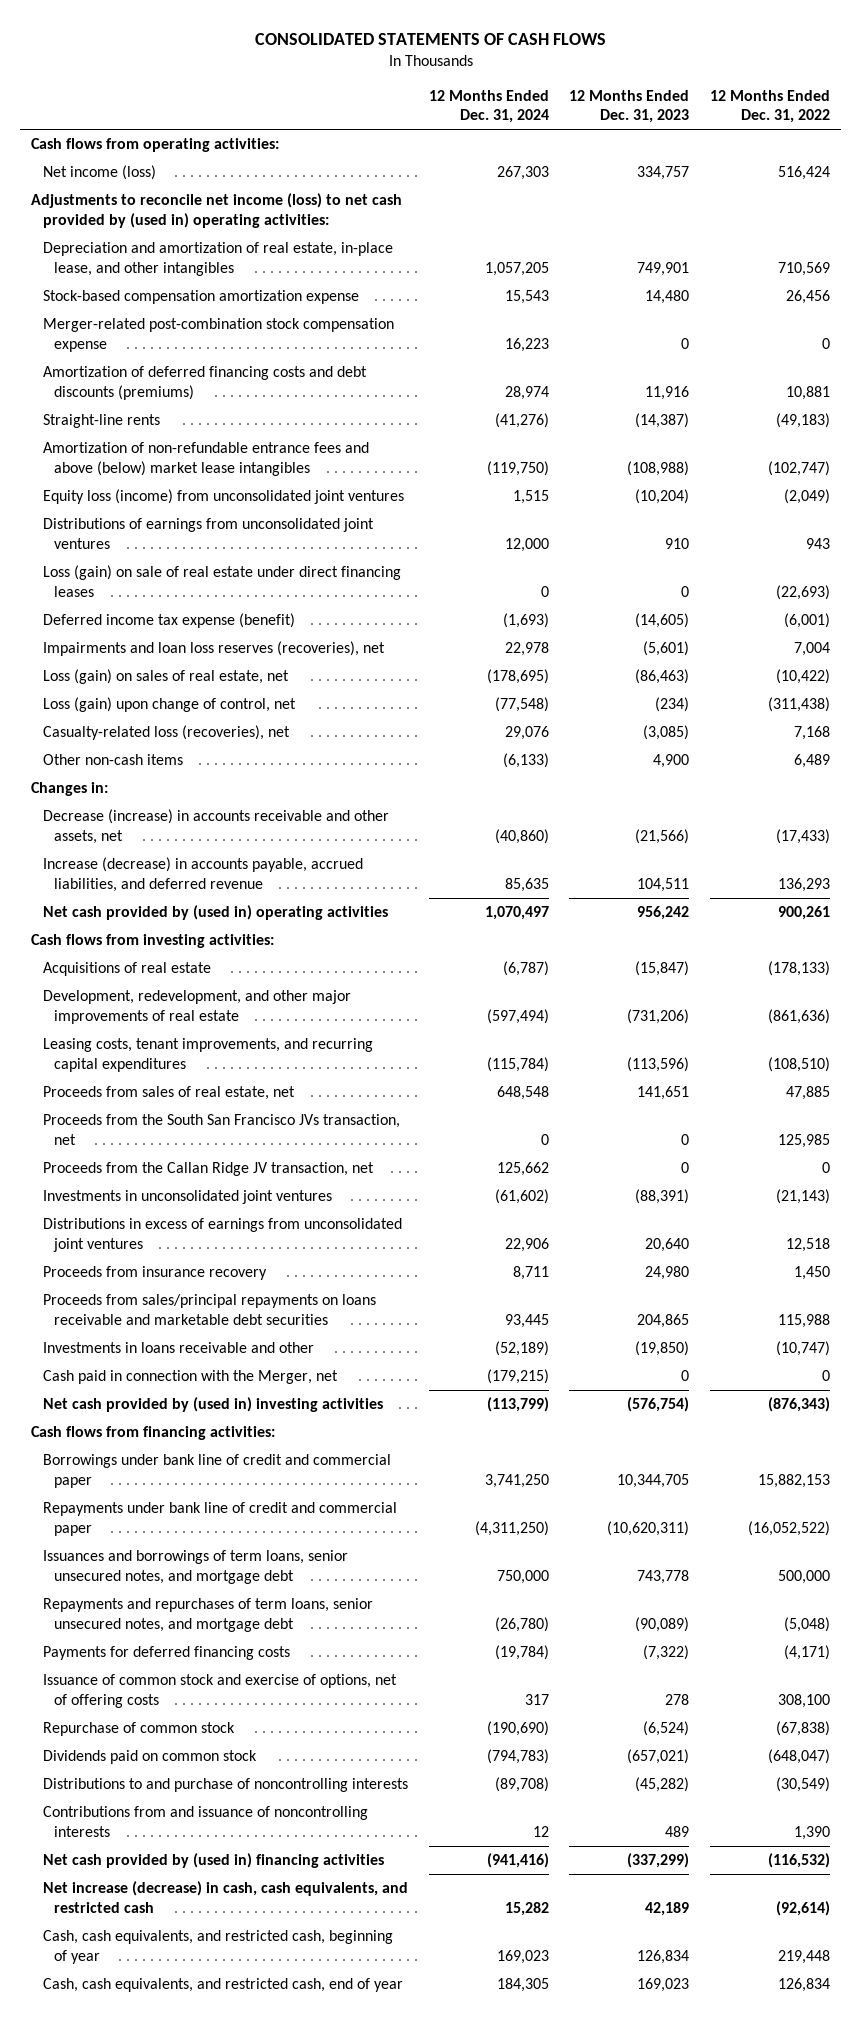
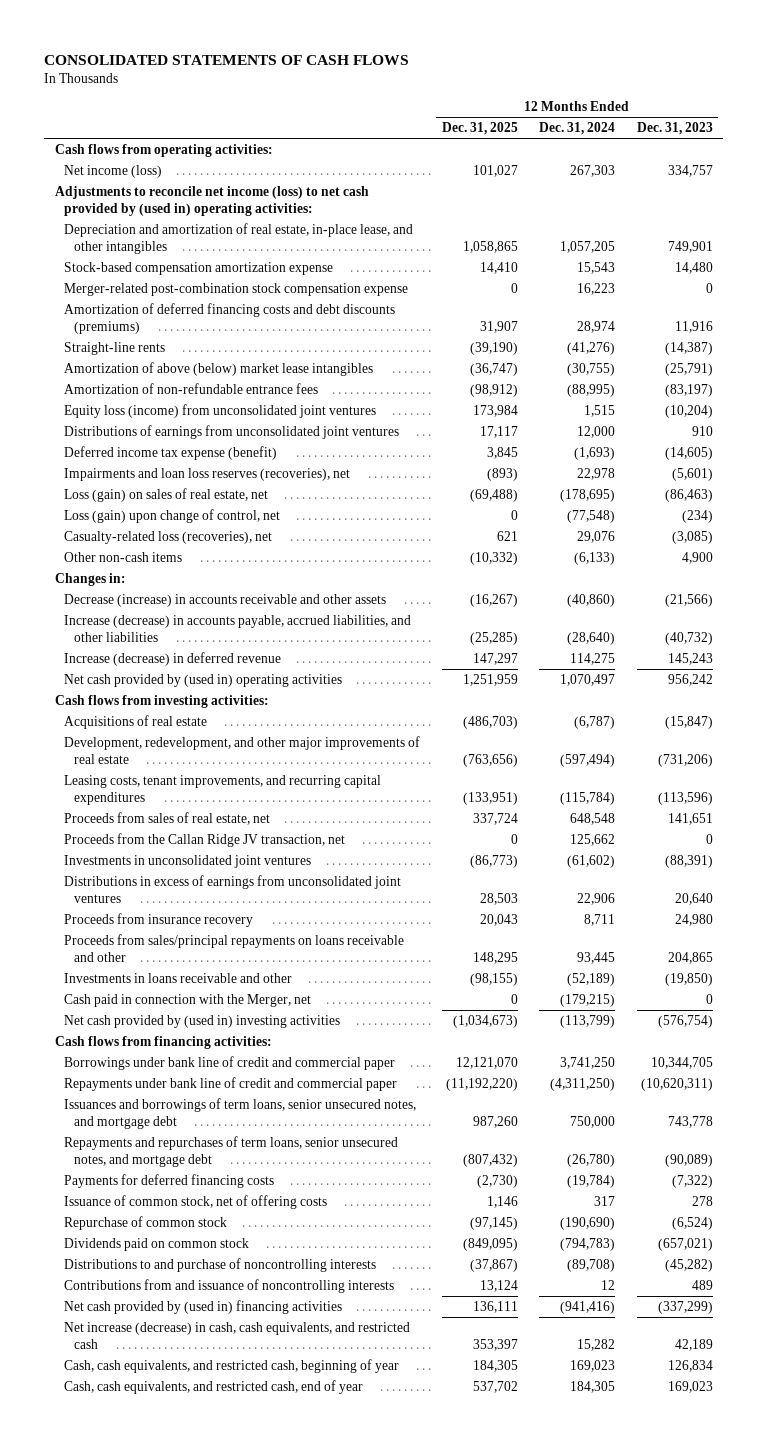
- | 12 Months Ended Dec. 31, 2024 | 12 Months Ended Dec. 31, 2023 | 12 Months Ended Dec. 31, 2022
+ | 12 Months Ended Dec. 31, 2025 | 12 Months Ended Dec. 31, 2024 | 12 Months Ended Dec. 31, 2023
- Amortization of non-refundable entrance fees and above (below) market lease intangibles | (119,750) | (108,988) | (102,747)
+ Amortization of above (below) market lease intangibles | (36,747) | (30,755) | (25,791)
+ Amortization of non-refundable entrance fees | (98,912) | (88,995) | (83,197)
- Loss (gain) on sale of real estate under direct financing leases | 0 | 0 | (22,693)
- Decrease (increase) in accounts receivable and other assets, net | (40,860) | (21,566) | (17,433)
- Increase (decrease) in accounts payable, accrued liabilities, and deferred revenue | 85,635 | 104,511 | 136,293
+ Decrease (increase) in accounts receivable and other assets | (16,267) | (40,860) | (21,566)
+ Increase (decrease) in accounts payable, accrued liabilities, and other liabilities | (25,285) | (28,640) | (40,732)
+ Increase (decrease) in deferred revenue | 147,297 | 114,275 | 145,243
- Proceeds from the South San Francisco JVs transaction, net | 0 | 0 | 125,985
- Proceeds from sales/principal repayments on loans receivable and marketable debt securities | 93,445 | 204,865 | 115,988
+ Proceeds from sales/principal repayments on loans receivable and other | 148,295 | 93,445 | 204,865
- Issuance of common stock and exercise of options, net of offering costs | 317 | 278 | 308,100
+ Issuance of common stock, net of offering costs | 1,146 | 317 | 278

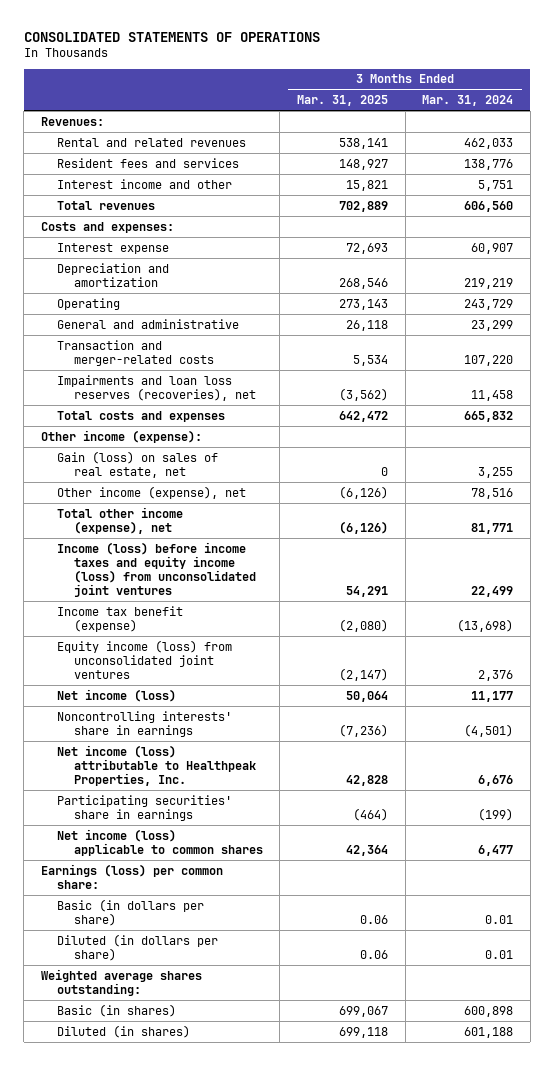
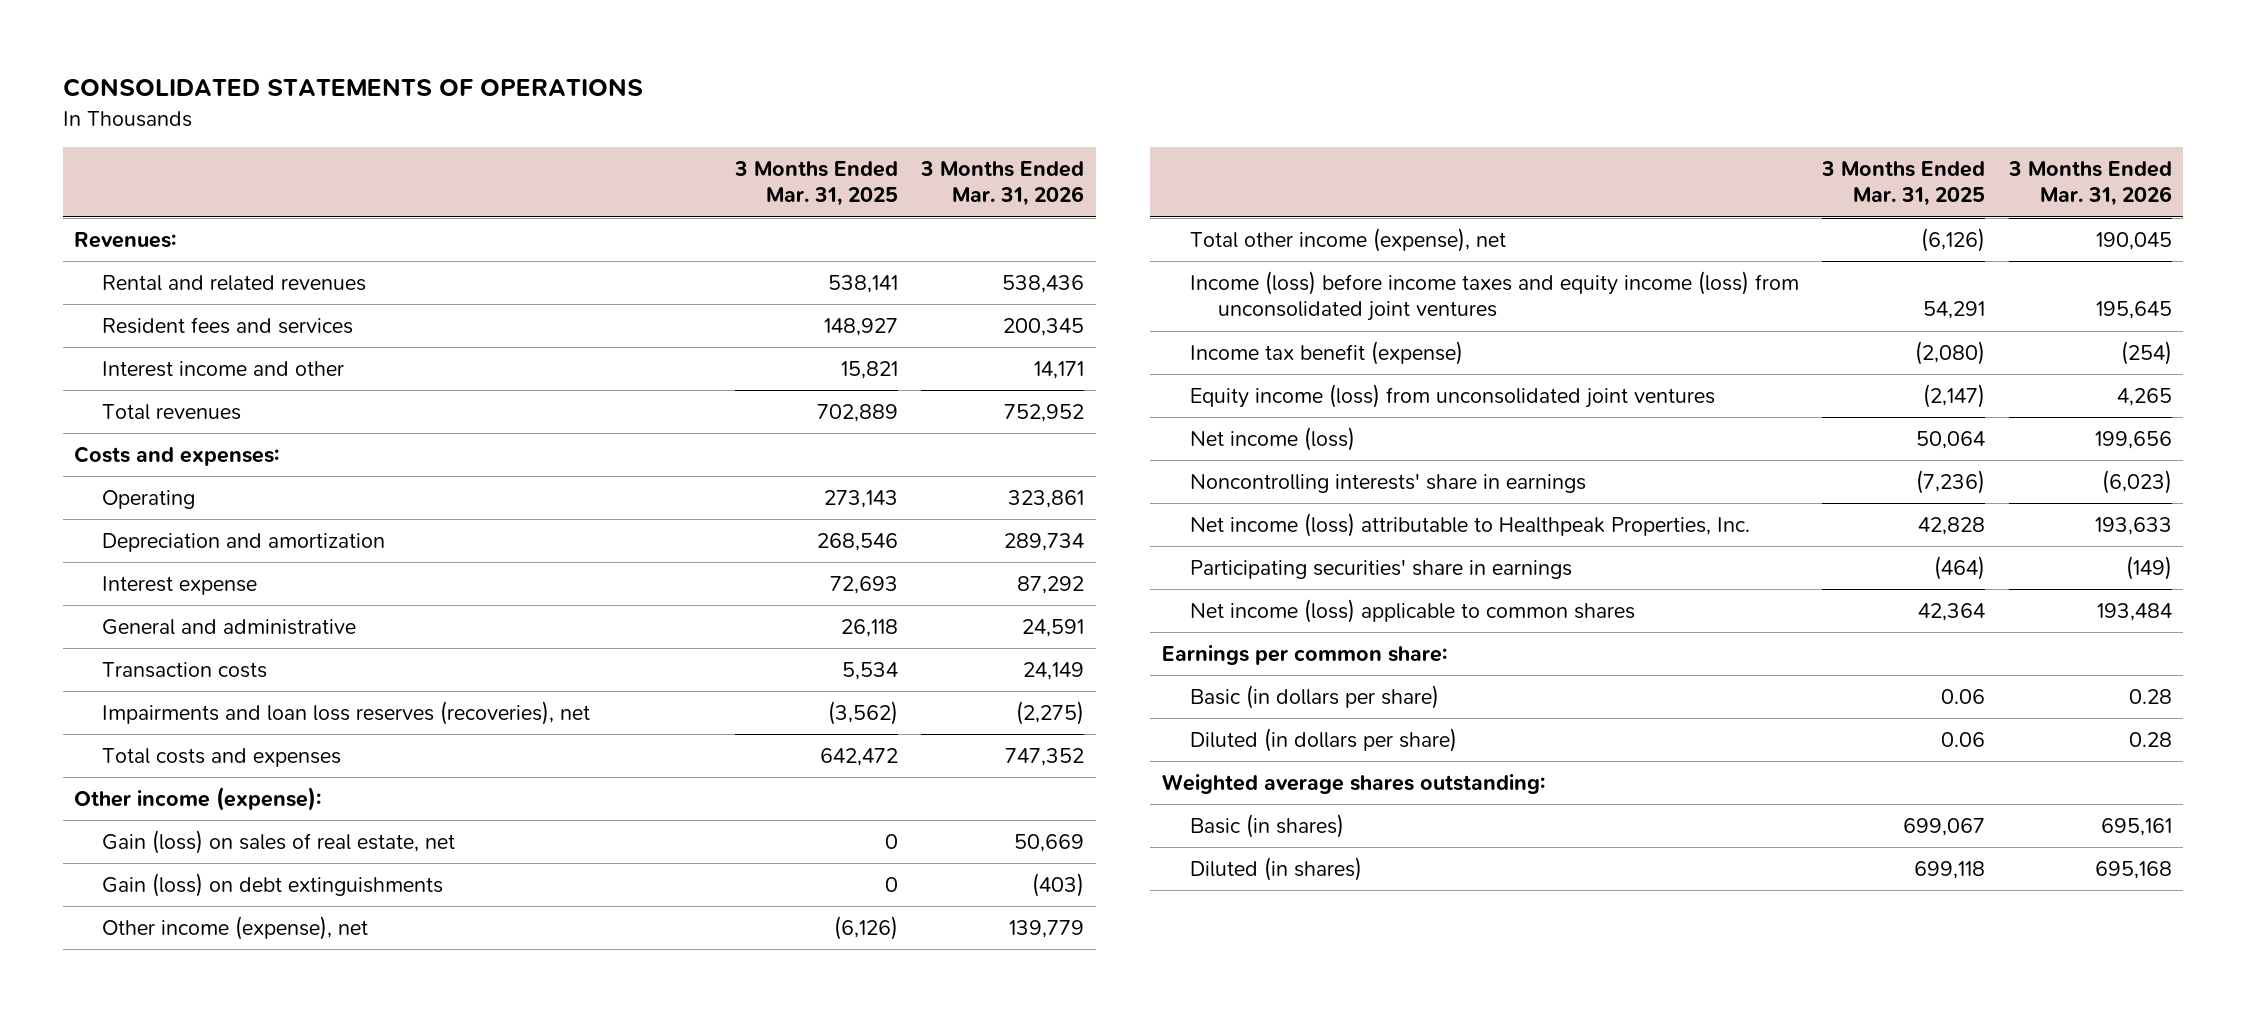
- | 3 Months Ended Mar. 31, 2025 | 3 Months Ended Mar. 31, 2024
+ | 3 Months Ended Mar. 31, 2025 | 3 Months Ended Mar. 31, 2026
moved down: Depreciation and amortization | 268,546 | 289,734
moved down: Interest expense | 72,693 | 87,292
- Transaction and merger-related costs | 5,534 | 107,220
+ Transaction costs | 5,534 | 24,149
+ Gain (loss) on debt extinguishments | 0 | (403)
- Earnings (loss) per common share:
+ Earnings per common share:

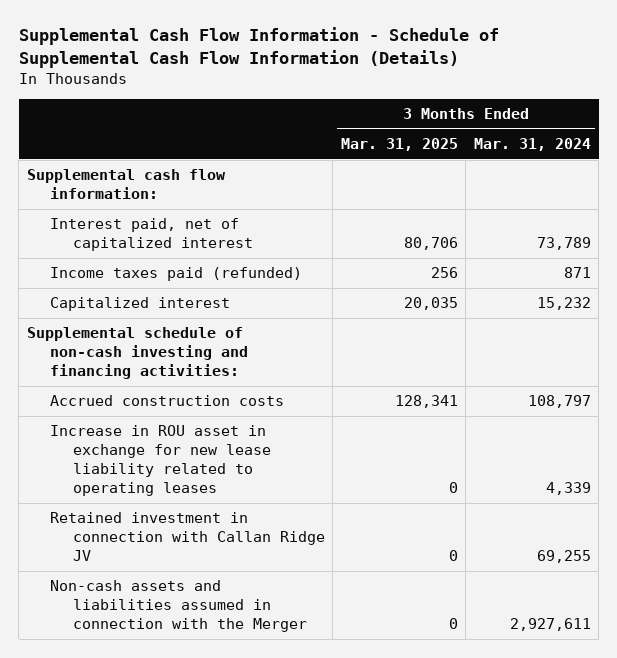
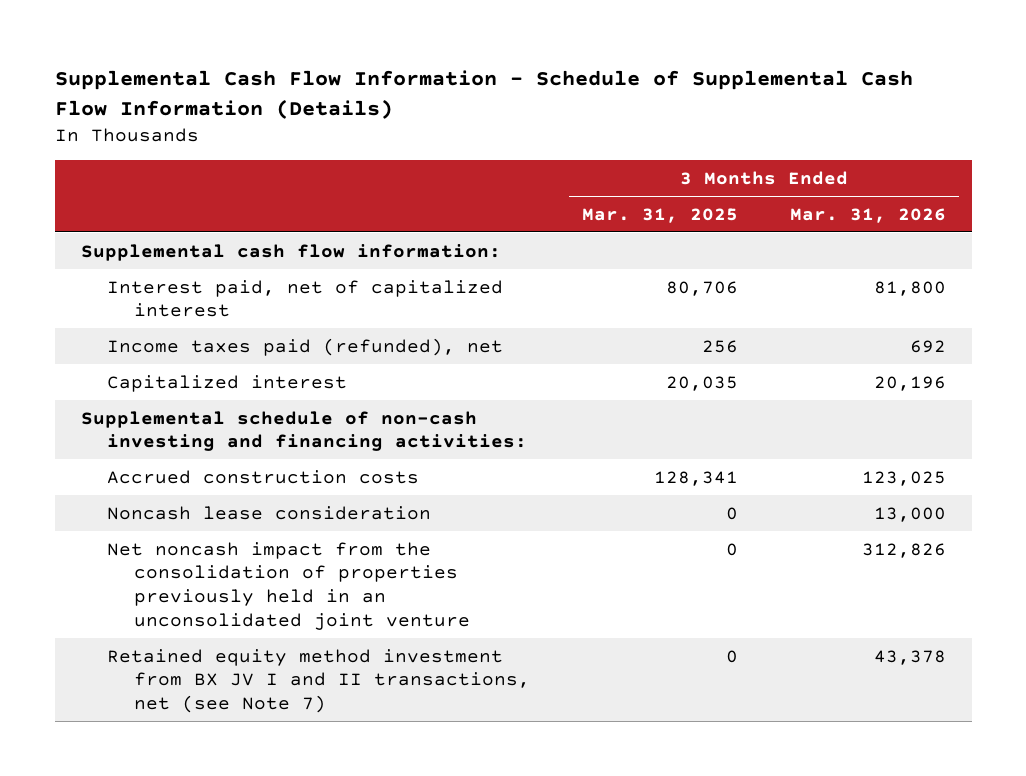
- | 3 Months Ended Mar. 31, 2025 | 3 Months Ended Mar. 31, 2024
+ | 3 Months Ended Mar. 31, 2025 | 3 Months Ended Mar. 31, 2026
- Income taxes paid (refunded) | 256 | 871
+ Income taxes paid (refunded), net | 256 | 692
- Increase in ROU asset in exchange for new lease liability related to operating leases | 0 | 4,339
- Retained investment in connection with Callan Ridge JV | 0 | 69,255
- Non-cash assets and liabilities assumed in connection with the Merger | 0 | 2,927,611
+ Noncash lease consideration | 0 | 13,000
+ Net noncash impact from the consolidation of properties previously held in an unconsolidated joint venture | 0 | 312,826
+ Retained equity method investment from BX JV I and II transactions, net (see Note 7) | 0 | 43,378

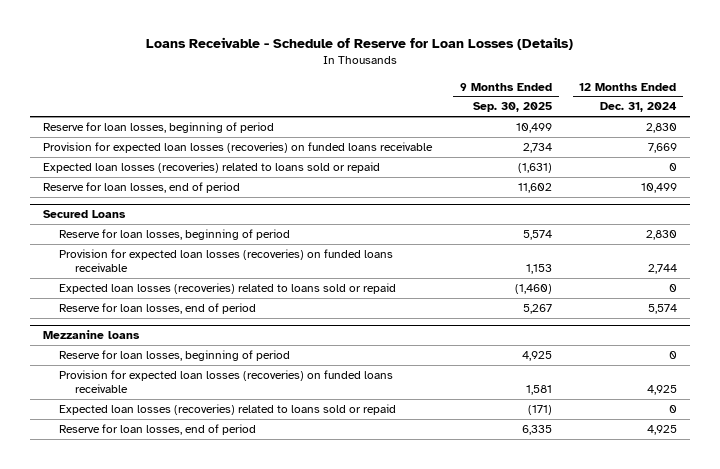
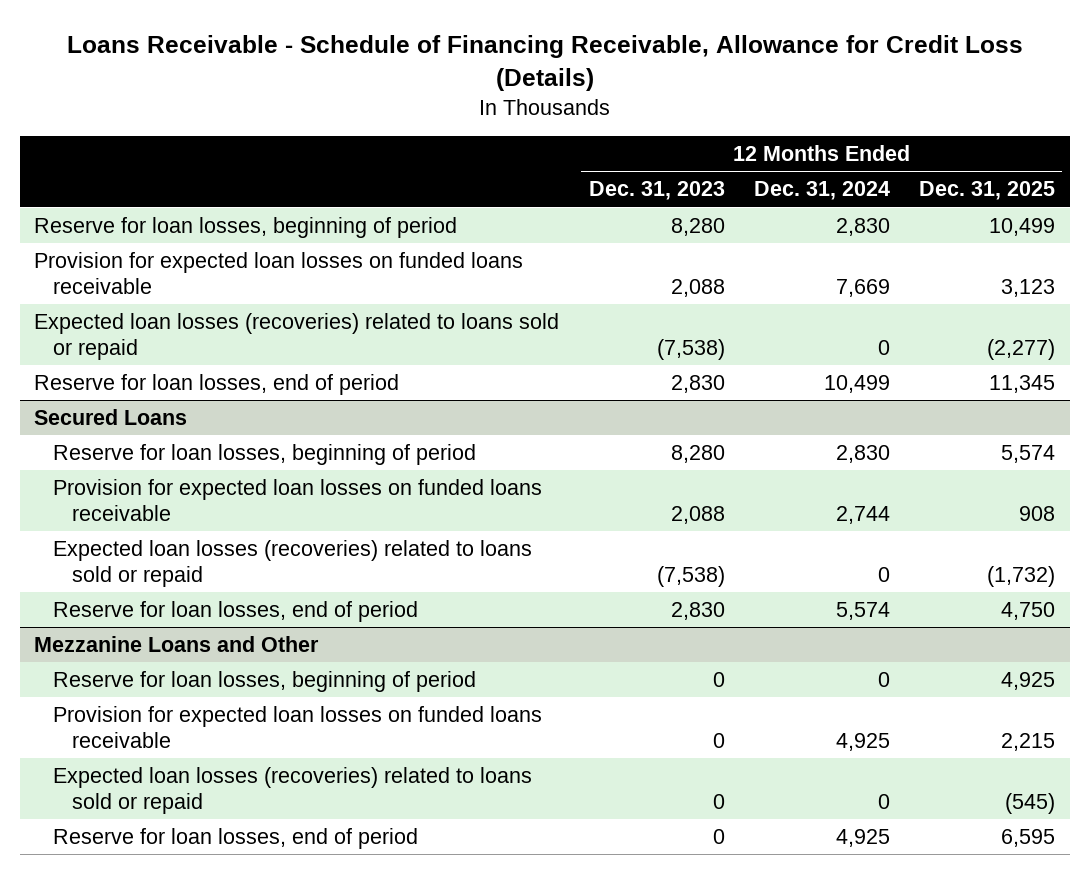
- Loans Receivable - Schedule of Reserve for Loan Losses (Details)
+ Loans Receivable - Schedule of Financing Receivable, Allowance for Credit Loss (Details)
- | 9 Months Ended Sep. 30, 2025 | 12 Months Ended Dec. 31, 2024
+ | 12 Months Ended Dec. 31, 2023 | 12 Months Ended Dec. 31, 2024 | 12 Months Ended Dec. 31, 2025
- Provision for expected loan losses (recoveries) on funded loans receivable | 2,734 | 7,669
+ Provision for expected loan losses on funded loans receivable | 2,088 | 7,669 | 3,123
@ Secured Loans
- Provision for expected loan losses (recoveries) on funded loans receivable | 1,153 | 2,744
+ Provision for expected loan losses on funded loans receivable | 2,088 | 2,744 | 908
- Mezzanine loans
+ Mezzanine Loans and Other
- Provision for expected loan losses (recoveries) on funded loans receivable | 1,581 | 4,925
+ Provision for expected loan losses on funded loans receivable | 0 | 4,925 | 2,215

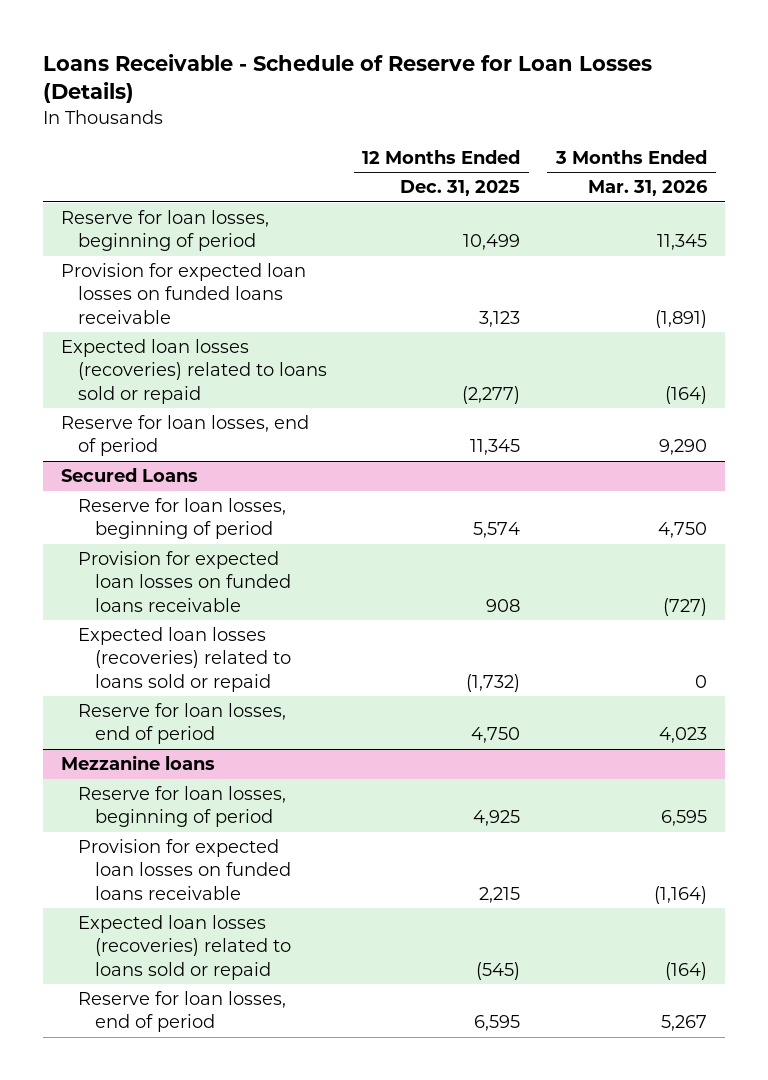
- Loans Receivable - Schedule of Financing Receivable, Allowance for Credit Loss (Details)
+ Loans Receivable - Schedule of Reserve for Loan Losses (Details)
- | 12 Months Ended Dec. 31, 2023 | 12 Months Ended Dec. 31, 2024 | 12 Months Ended Dec. 31, 2025
+ | 12 Months Ended Dec. 31, 2025 | 3 Months Ended Mar. 31, 2026
- Mezzanine Loans and Other
+ Mezzanine loans

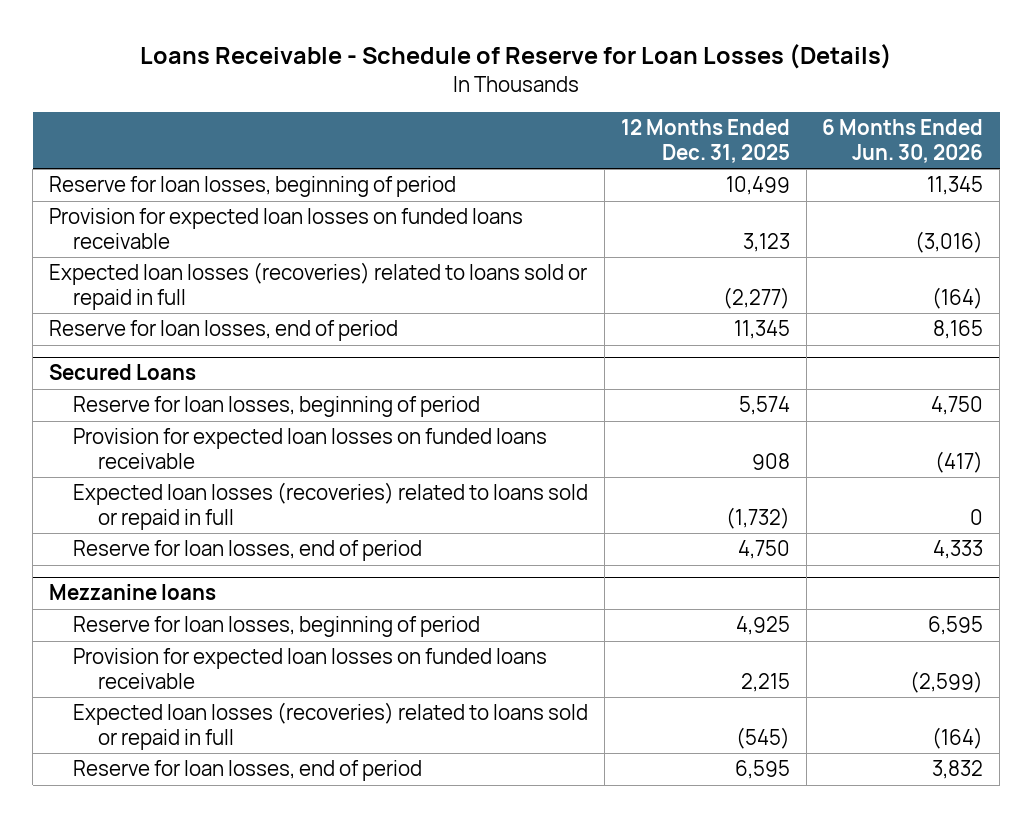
- | 12 Months Ended Dec. 31, 2025 | 3 Months Ended Mar. 31, 2026
+ | 12 Months Ended Dec. 31, 2025 | 6 Months Ended Jun. 30, 2026
- Expected loan losses (recoveries) related to loans sold or repaid | (2,277) | (164)
+ Expected loan losses (recoveries) related to loans sold or repaid in full | (2,277) | (164)
@ Secured Loans
- Expected loan losses (recoveries) related to loans sold or repaid | (1,732) | 0
+ Expected loan losses (recoveries) related to loans sold or repaid in full | (1,732) | 0
@ Mezzanine loans
- Expected loan losses (recoveries) related to loans sold or repaid | (545) | (164)
+ Expected loan losses (recoveries) related to loans sold or repaid in full | (545) | (164)

